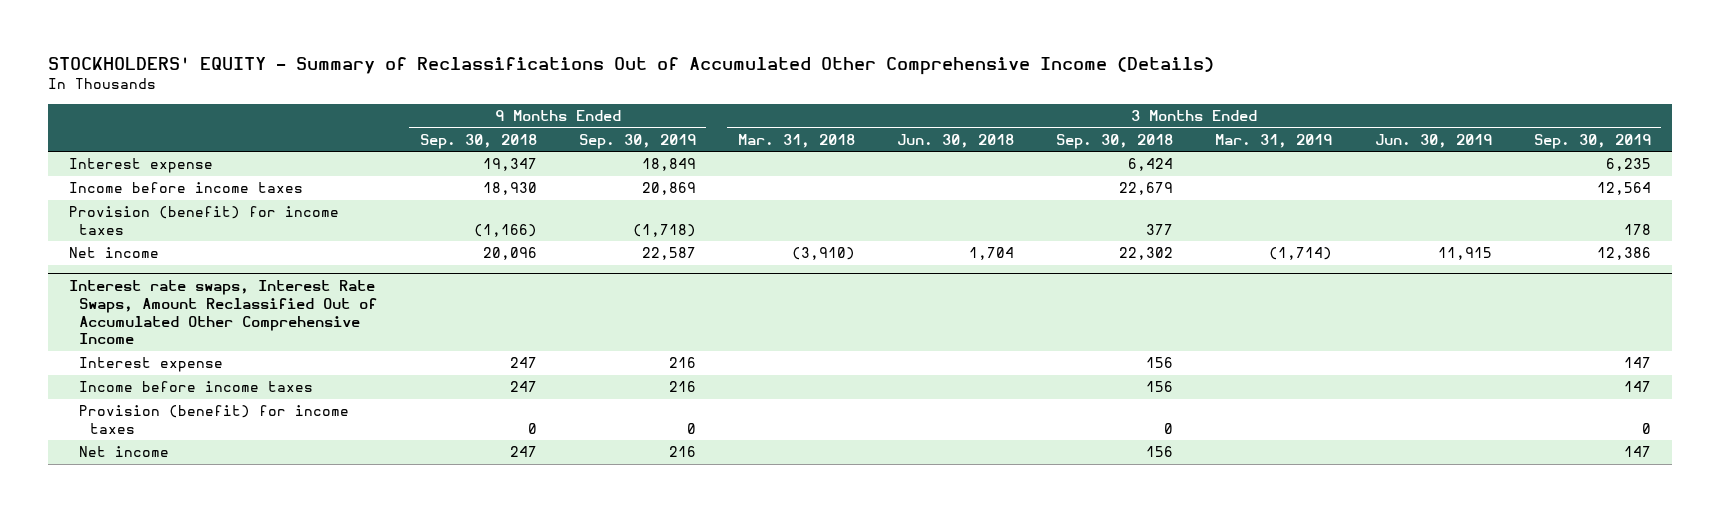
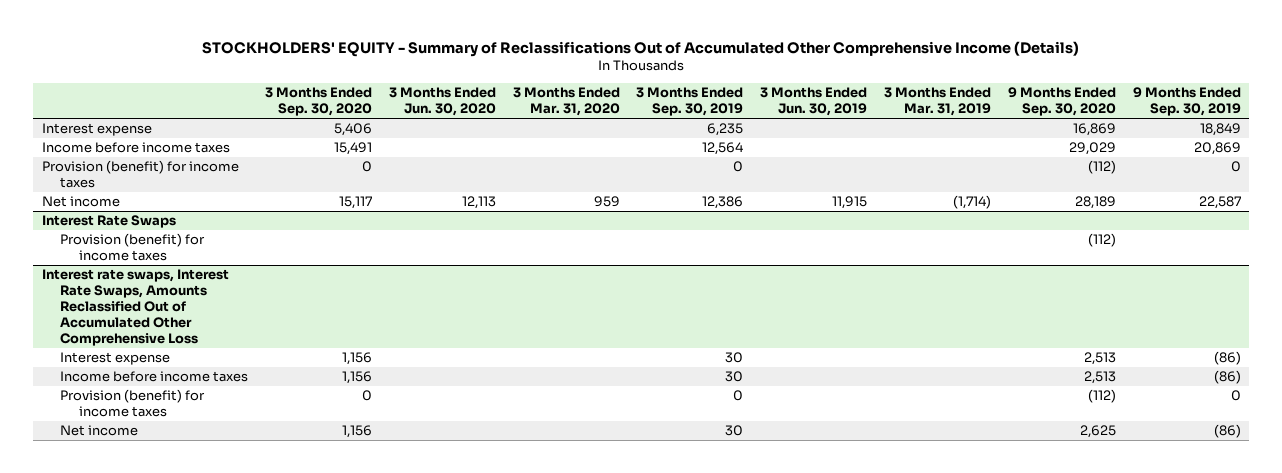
- | 9 Months Ended Sep. 30, 2018 | 9 Months Ended Sep. 30, 2019 | 3 Months Ended Mar. 31, 2018 | 3 Months Ended Jun. 30, 2018 | 3 Months Ended Sep. 30, 2018 | 3 Months Ended Mar. 31, 2019 | 3 Months Ended Jun. 30, 2019 | 3 Months Ended Sep. 30, 2019
+ | 3 Months Ended Sep. 30, 2020 | 3 Months Ended Jun. 30, 2020 | 3 Months Ended Mar. 31, 2020 | 3 Months Ended Sep. 30, 2019 | 3 Months Ended Jun. 30, 2019 | 3 Months Ended Mar. 31, 2019 | 9 Months Ended Sep. 30, 2020 | 9 Months Ended Sep. 30, 2019
- Provision (benefit) for income taxes | (1,166) | (1,718) | | | 377 | | | 178
+ Provision (benefit) for income taxes | 0 | | | 0 | | | (112) | 0
- Interest rate swaps, Interest Rate Swaps, Amount Reclassified Out of Accumulated Other Comprehensive Income
- Interest expense | 247 | 216 | | | 156 | | | 147
- Income before income taxes | 247 | 216 | | | 156 | | | 147
+ Interest Rate Swaps
+ Provision (benefit) for income taxes | | | | | | | (112) |
+ Interest rate swaps, Interest Rate Swaps, Amounts Reclassified Out of Accumulated Other Comprehensive Loss
+ Interest expense | 1,156 | | | 30 | | | 2,513 | (86)
+ Income before income taxes | 1,156 | | | 30 | | | 2,513 | (86)
- Net income | 247 | 216 | | | 156 | | | 147
+ Net income | 1,156 | | | 30 | | | 2,625 | (86)

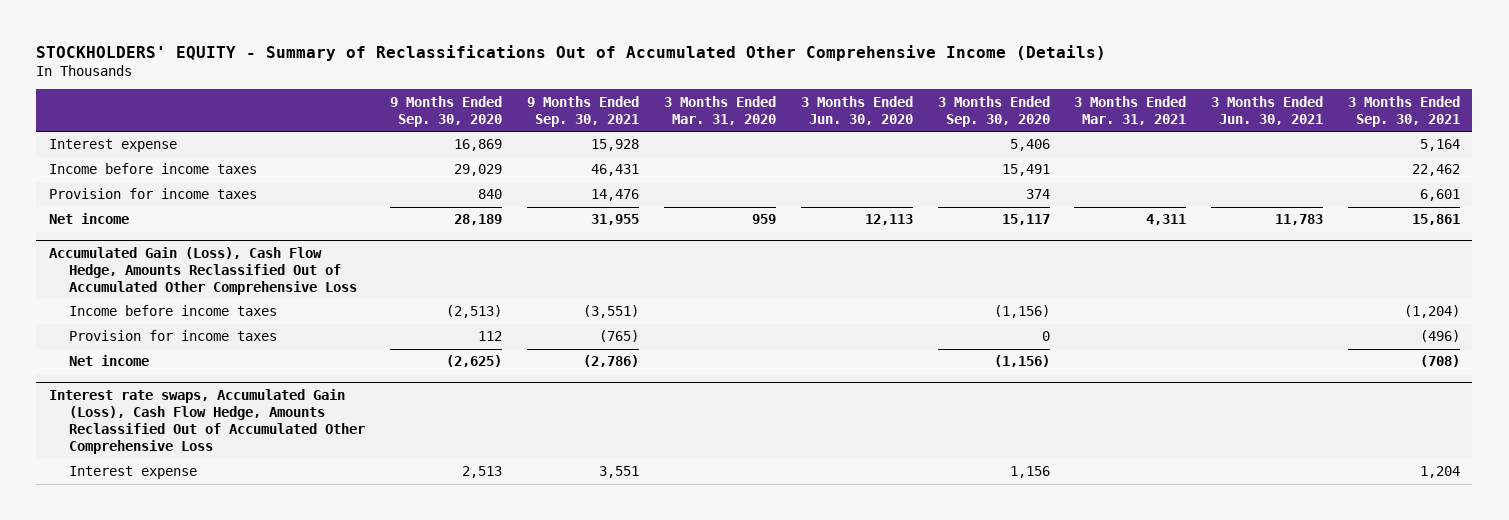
- | 3 Months Ended Sep. 30, 2020 | 3 Months Ended Jun. 30, 2020 | 3 Months Ended Mar. 31, 2020 | 3 Months Ended Sep. 30, 2019 | 3 Months Ended Jun. 30, 2019 | 3 Months Ended Mar. 31, 2019 | 9 Months Ended Sep. 30, 2020 | 9 Months Ended Sep. 30, 2019
+ | 9 Months Ended Sep. 30, 2020 | 9 Months Ended Sep. 30, 2021 | 3 Months Ended Mar. 31, 2020 | 3 Months Ended Jun. 30, 2020 | 3 Months Ended Sep. 30, 2020 | 3 Months Ended Mar. 31, 2021 | 3 Months Ended Jun. 30, 2021 | 3 Months Ended Sep. 30, 2021
- Provision (benefit) for income taxes | 0 | | | 0 | | | (112) | 0
+ Provision for income taxes | 840 | 14,476 | | | 374 | | | 6,601
- Interest Rate Swaps
- Provision (benefit) for income taxes | | | | | | | (112) |
- Interest rate swaps, Interest Rate Swaps, Amounts Reclassified Out of Accumulated Other Comprehensive Loss
+ Accumulated Gain (Loss), Cash Flow Hedge, Amounts Reclassified Out of Accumulated Other Comprehensive Loss
+ Income before income taxes | (2,513) | (3,551) | | | (1,156) | | | (1,204)
+ Provision for income taxes | 112 | (765) | | | 0 | | | (496)
+ Net income | (2,625) | (2,786) | | | (1,156) | | | (708)
+ Interest rate swaps, Accumulated Gain (Loss), Cash Flow Hedge, Amounts Reclassified Out of Accumulated Other Comprehensive Loss
- Income before income taxes | 1,156 | | | 30 | | | 2,513 | (86)
- Provision (benefit) for income taxes | 0 | | | 0 | | | (112) | 0
- Net income | 1,156 | | | 30 | | | 2,625 | (86)

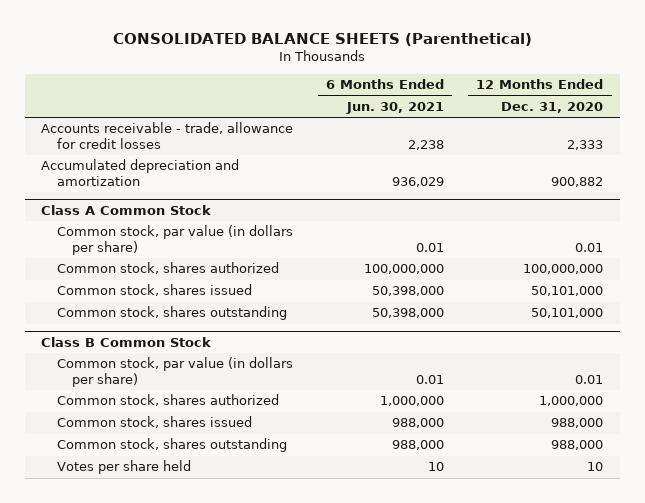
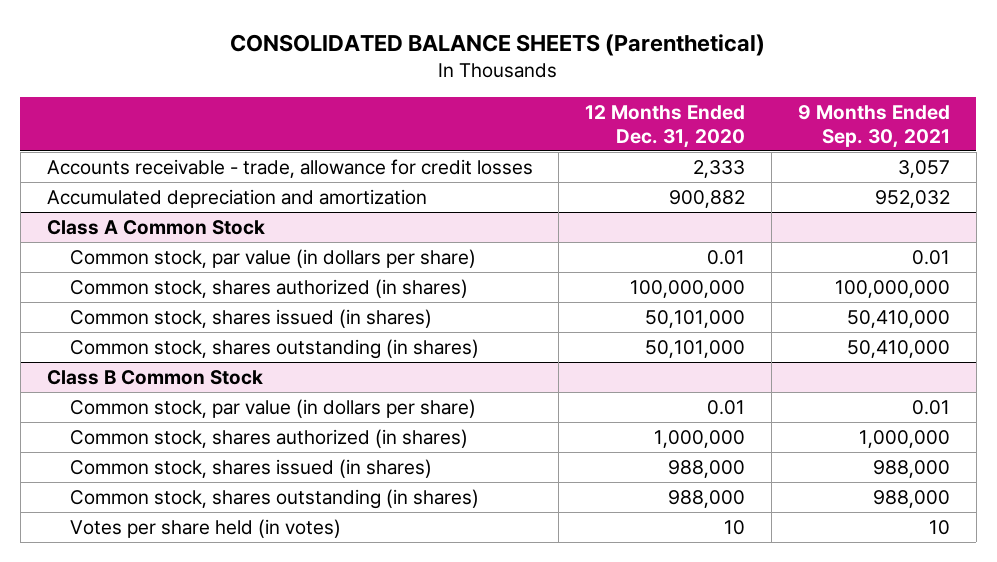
- | 6 Months Ended Jun. 30, 2021 | 12 Months Ended Dec. 31, 2020
+ | 12 Months Ended Dec. 31, 2020 | 9 Months Ended Sep. 30, 2021
@ Class A Common Stock
- Common stock, shares authorized | 100,000,000 | 100,000,000
- Common stock, shares issued | 50,398,000 | 50,101,000
- Common stock, shares outstanding | 50,398,000 | 50,101,000
+ Common stock, shares authorized (in shares) | 100,000,000 | 100,000,000
+ Common stock, shares issued (in shares) | 50,101,000 | 50,410,000
+ Common stock, shares outstanding (in shares) | 50,101,000 | 50,410,000
@ Class B Common Stock
- Common stock, shares authorized | 1,000,000 | 1,000,000
- Common stock, shares issued | 988,000 | 988,000
- Common stock, shares outstanding | 988,000 | 988,000
- Votes per share held | 10 | 10
+ Common stock, shares authorized (in shares) | 1,000,000 | 1,000,000
+ Common stock, shares issued (in shares) | 988,000 | 988,000
+ Common stock, shares outstanding (in shares) | 988,000 | 988,000
+ Votes per share held (in votes) | 10 | 10

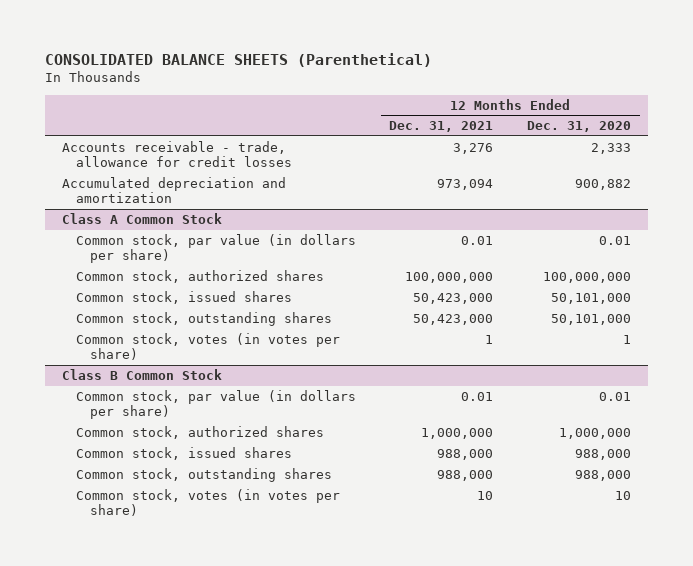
- | 12 Months Ended Dec. 31, 2020 | 9 Months Ended Sep. 30, 2021
+ | 12 Months Ended Dec. 31, 2021 | 12 Months Ended Dec. 31, 2020
@ Class A Common Stock
- Common stock, shares authorized (in shares) | 100,000,000 | 100,000,000
- Common stock, shares issued (in shares) | 50,101,000 | 50,410,000
- Common stock, shares outstanding (in shares) | 50,101,000 | 50,410,000
+ Common stock, authorized shares | 100,000,000 | 100,000,000
+ Common stock, issued shares | 50,423,000 | 50,101,000
+ Common stock, outstanding shares | 50,423,000 | 50,101,000
+ Common stock, votes (in votes per share) | 1 | 1
@ Class B Common Stock
- Common stock, shares authorized (in shares) | 1,000,000 | 1,000,000
- Common stock, shares issued (in shares) | 988,000 | 988,000
- Common stock, shares outstanding (in shares) | 988,000 | 988,000
- Votes per share held (in votes) | 10 | 10
+ Common stock, authorized shares | 1,000,000 | 1,000,000
+ Common stock, issued shares | 988,000 | 988,000
+ Common stock, outstanding shares | 988,000 | 988,000
+ Common stock, votes (in votes per share) | 10 | 10

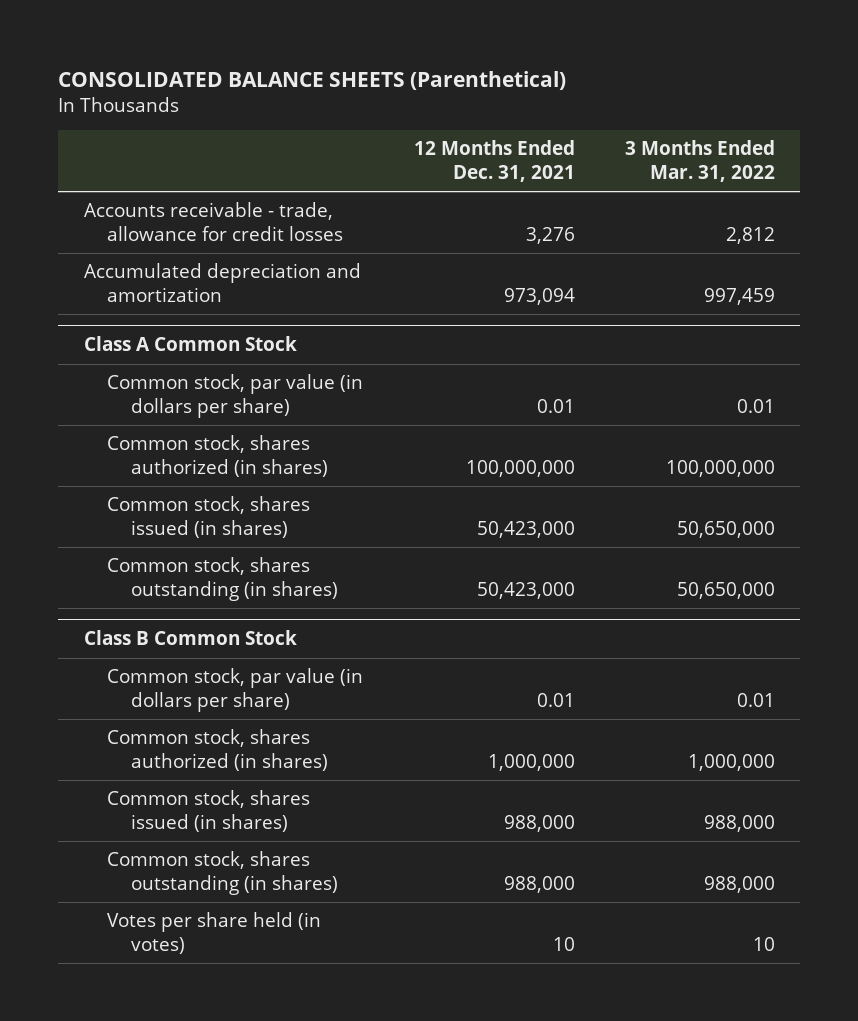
- | 12 Months Ended Dec. 31, 2021 | 12 Months Ended Dec. 31, 2020
+ | 12 Months Ended Dec. 31, 2021 | 3 Months Ended Mar. 31, 2022
@ Class A Common Stock
- Common stock, authorized shares | 100,000,000 | 100,000,000
- Common stock, issued shares | 50,423,000 | 50,101,000
- Common stock, outstanding shares | 50,423,000 | 50,101,000
- Common stock, votes (in votes per share) | 1 | 1
+ Common stock, shares authorized (in shares) | 100,000,000 | 100,000,000
+ Common stock, shares issued (in shares) | 50,423,000 | 50,650,000
+ Common stock, shares outstanding (in shares) | 50,423,000 | 50,650,000
@ Class B Common Stock
- Common stock, authorized shares | 1,000,000 | 1,000,000
- Common stock, issued shares | 988,000 | 988,000
- Common stock, outstanding shares | 988,000 | 988,000
- Common stock, votes (in votes per share) | 10 | 10
+ Common stock, shares authorized (in shares) | 1,000,000 | 1,000,000
+ Common stock, shares issued (in shares) | 988,000 | 988,000
+ Common stock, shares outstanding (in shares) | 988,000 | 988,000
+ Votes per share held (in votes) | 10 | 10

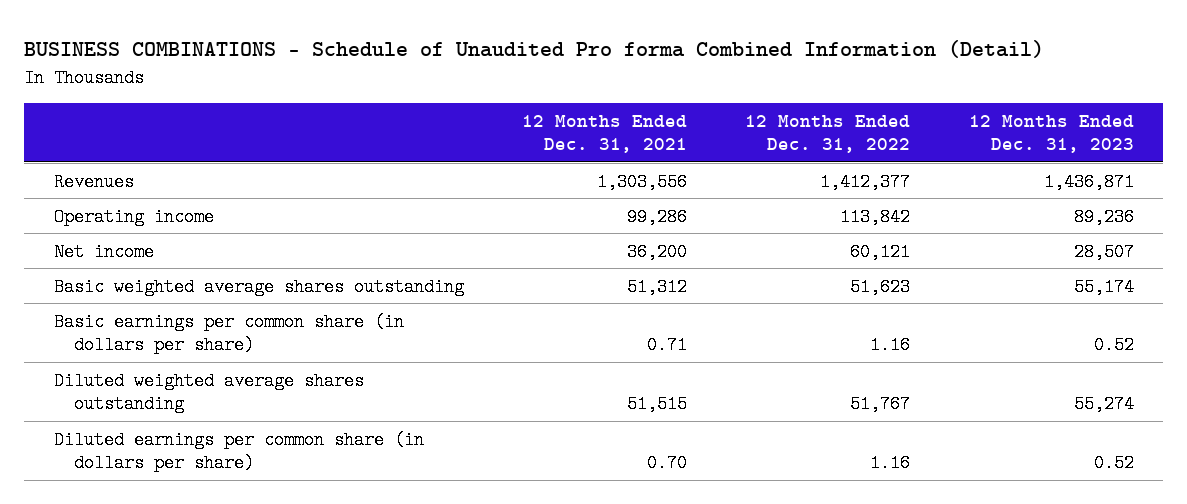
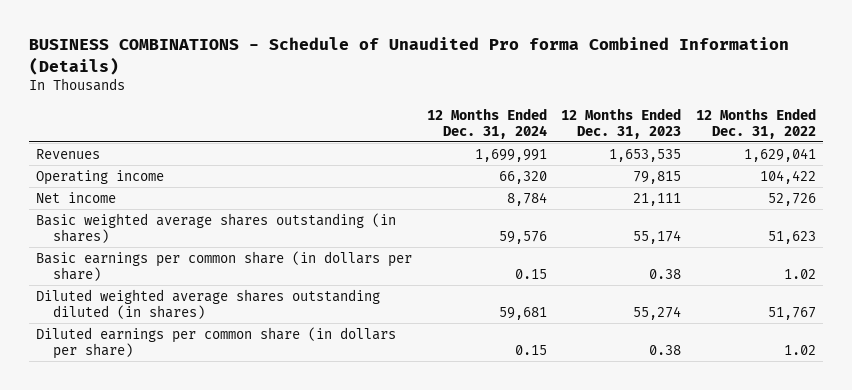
- BUSINESS COMBINATIONS - Schedule of Unaudited Pro forma Combined Information (Detail)
+ BUSINESS COMBINATIONS - Schedule of Unaudited Pro forma Combined Information (Details)
- | 12 Months Ended Dec. 31, 2021 | 12 Months Ended Dec. 31, 2022 | 12 Months Ended Dec. 31, 2023
+ | 12 Months Ended Dec. 31, 2024 | 12 Months Ended Dec. 31, 2023 | 12 Months Ended Dec. 31, 2022
- Revenues | 1,303,556 | 1,412,377 | 1,436,871
- Operating income | 99,286 | 113,842 | 89,236
- Net income | 36,200 | 60,121 | 28,507
- Basic weighted average shares outstanding | 51,312 | 51,623 | 55,174
- Basic earnings per common share (in dollars per share) | 0.71 | 1.16 | 0.52
- Diluted weighted average shares outstanding | 51,515 | 51,767 | 55,274
- Diluted earnings per common share (in dollars per share) | 0.70 | 1.16 | 0.52
+ Revenues | 1,699,991 | 1,653,535 | 1,629,041
+ Operating income | 66,320 | 79,815 | 104,422
+ Net income | 8,784 | 21,111 | 52,726
+ Basic weighted average shares outstanding (in shares) | 59,576 | 55,174 | 51,623
+ Basic earnings per common share (in dollars per share) | 0.15 | 0.38 | 1.02
+ Diluted weighted average shares outstanding diluted (in shares) | 59,681 | 55,274 | 51,767
+ Diluted earnings per common share (in dollars per share) | 0.15 | 0.38 | 1.02

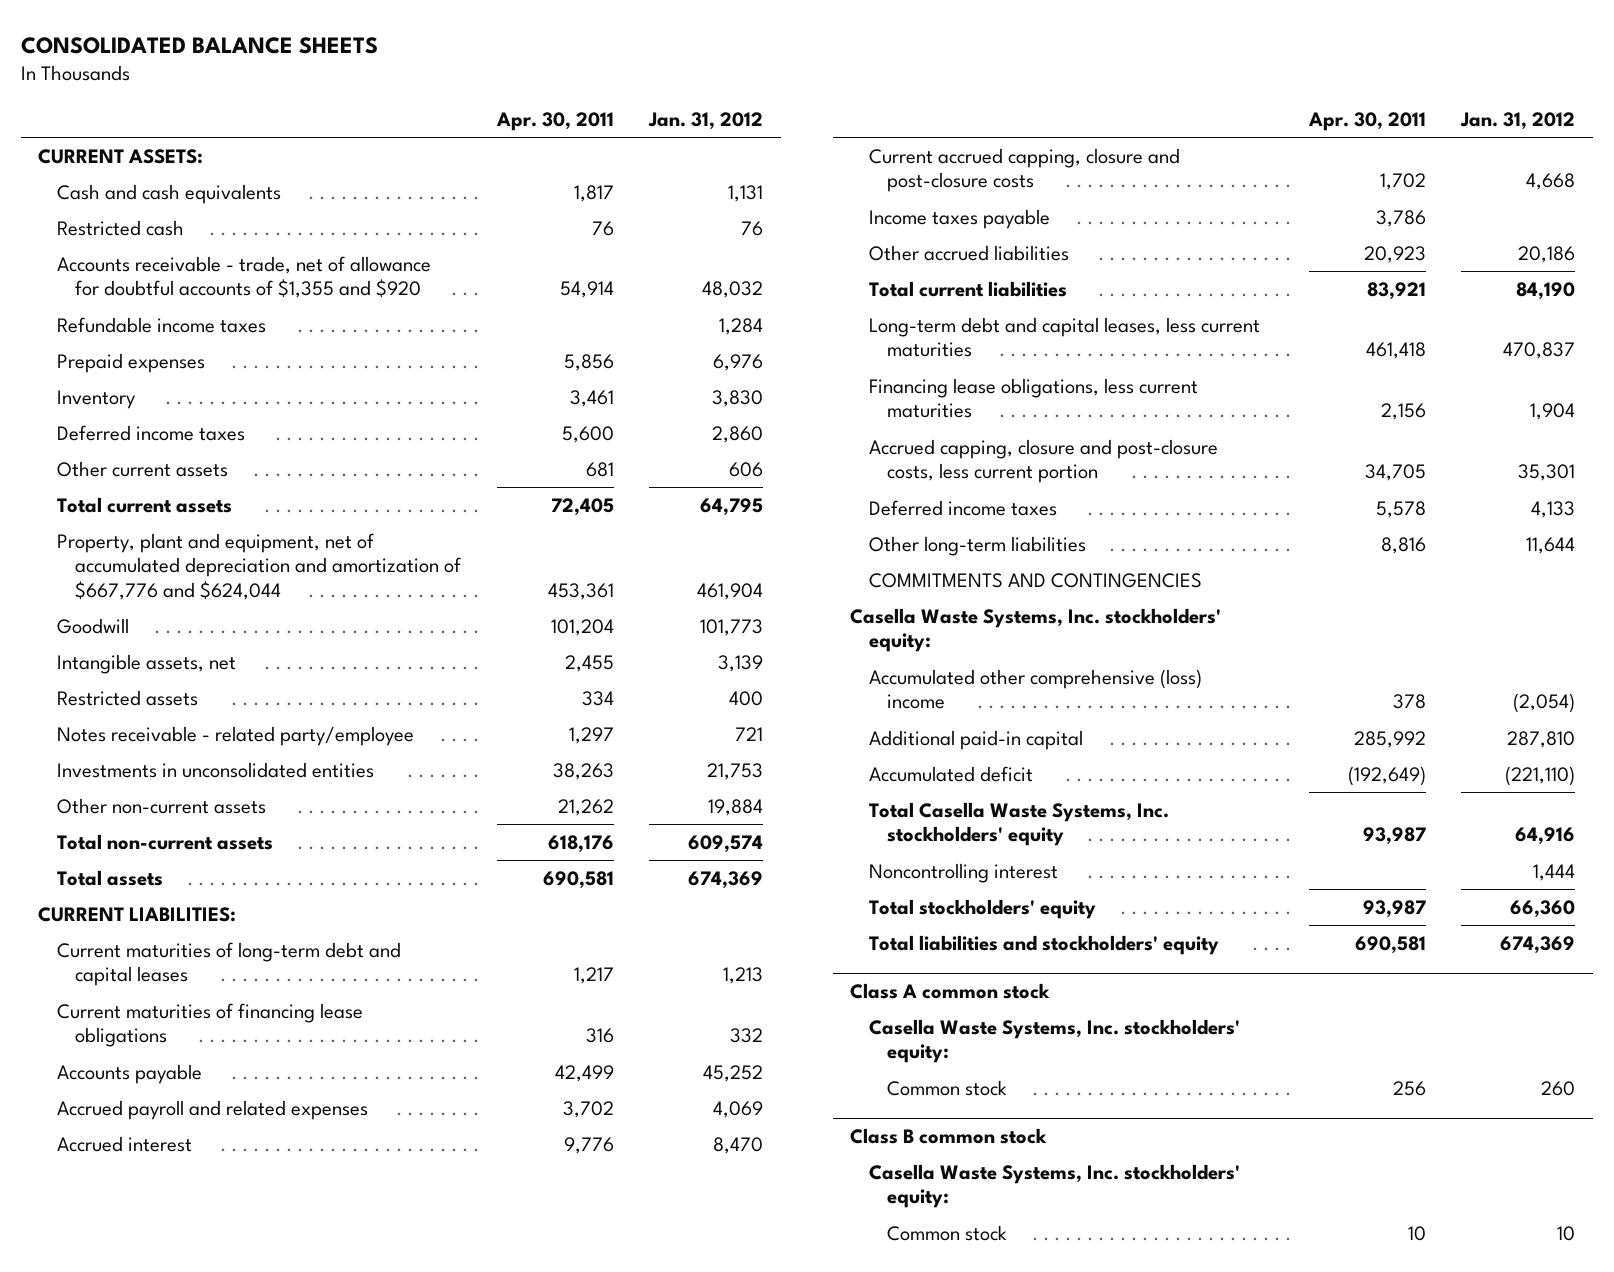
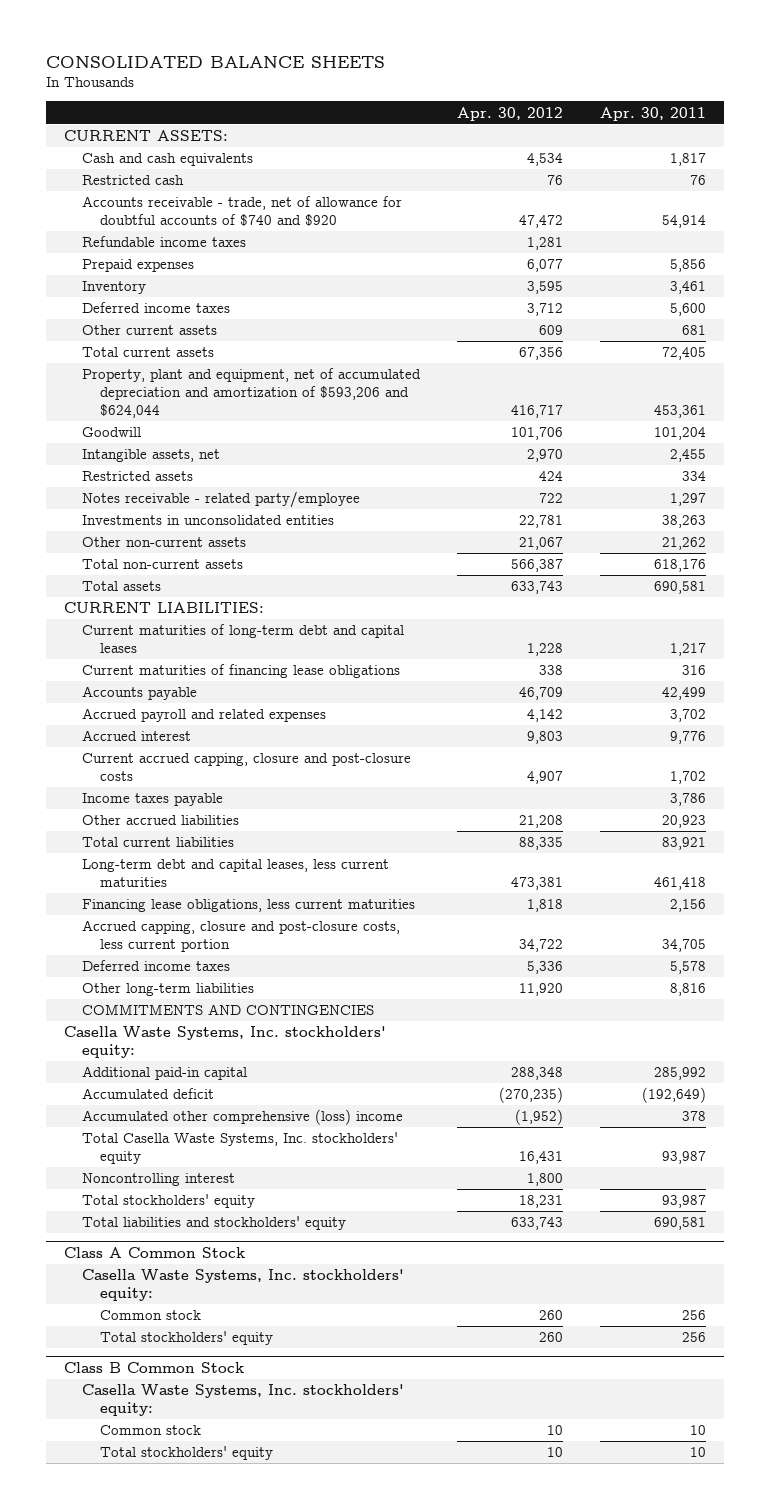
- | Apr. 30, 2011 | Jan. 31, 2012
+ | Apr. 30, 2012 | Apr. 30, 2011
- Accounts receivable - trade, net of allowance for doubtful accounts of $1,355 and $920 | 54,914 | 48,032
+ Accounts receivable - trade, net of allowance for doubtful accounts of $740 and $920 | 47,472 | 54,914
- Property, plant and equipment, net of accumulated depreciation and amortization of $667,776 and $624,044 | 453,361 | 461,904
+ Property, plant and equipment, net of accumulated depreciation and amortization of $593,206 and $624,044 | 416,717 | 453,361
moved down: Accumulated other comprehensive (loss) income | (1,952) | 378
- Class A common stock
+ Class A Common Stock
- Class B common stock
+ Total stockholders' equity | 260 | 256
+ Class B Common Stock
+ Total stockholders' equity | 10 | 10

